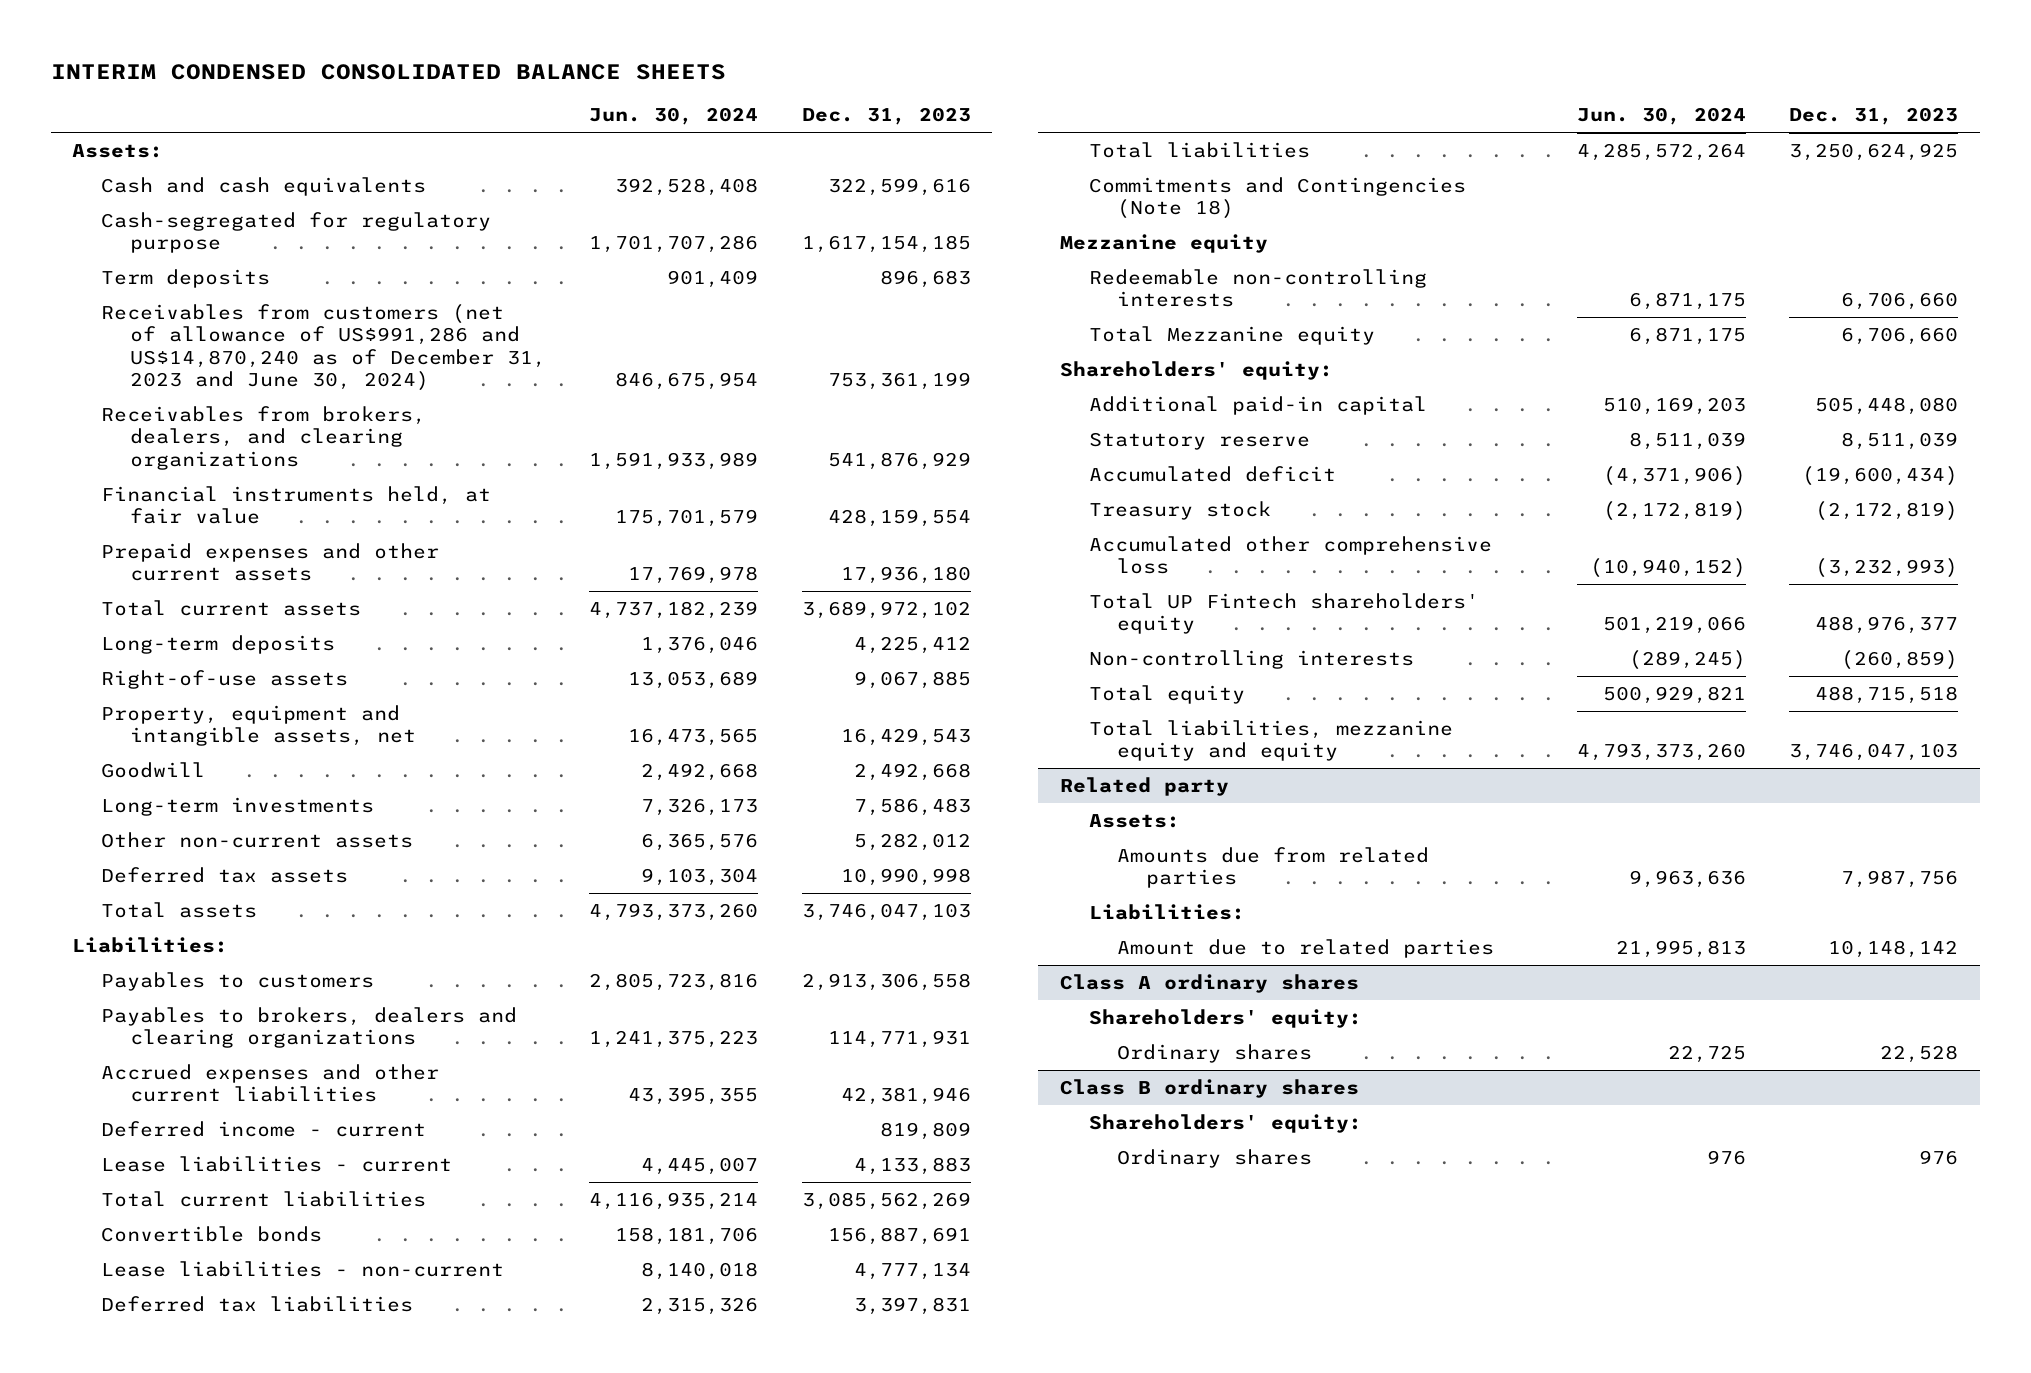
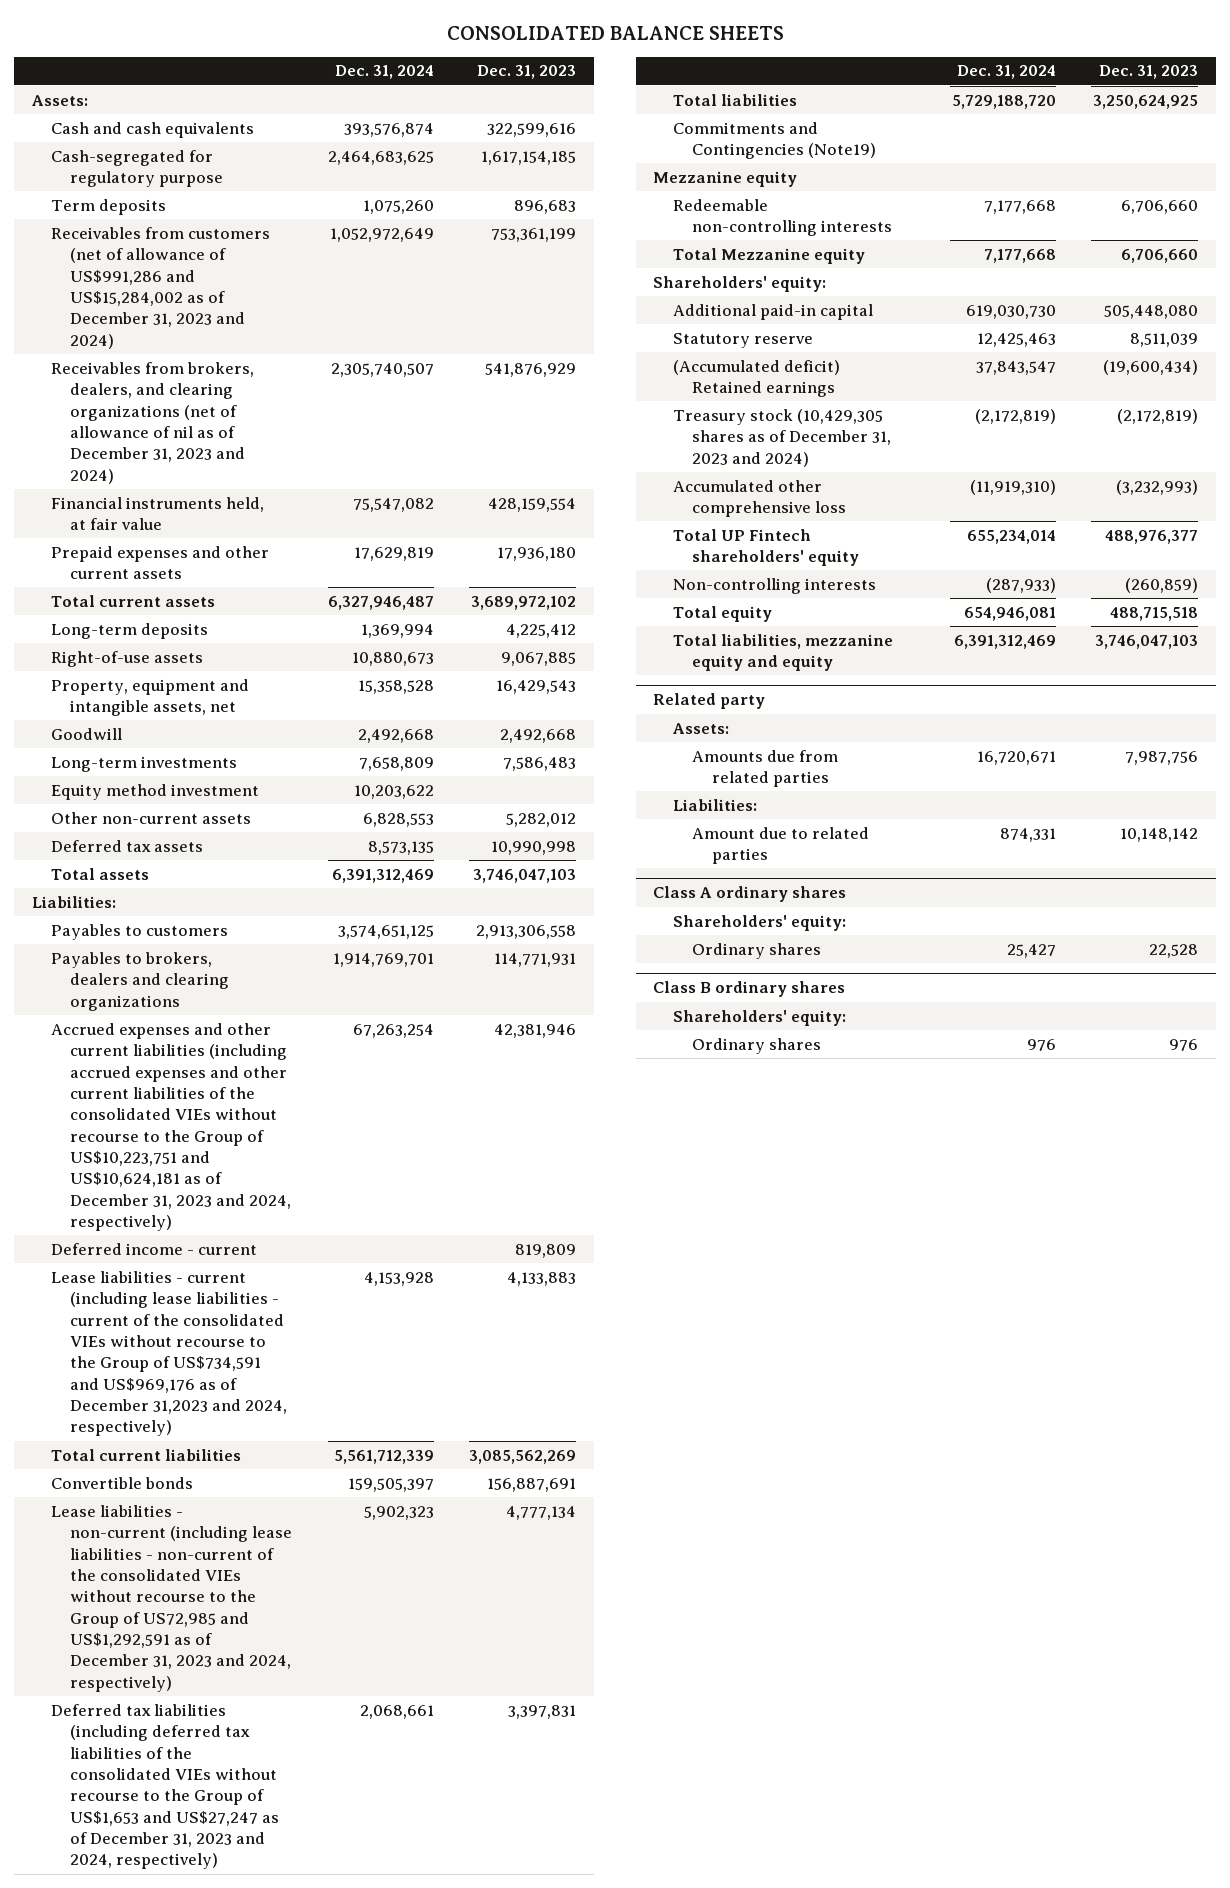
- INTERIM CONDENSED CONSOLIDATED BALANCE SHEETS
+ CONSOLIDATED BALANCE SHEETS
- | Jun. 30, 2024 | Dec. 31, 2023
+ | Dec. 31, 2024 | Dec. 31, 2023
- Receivables from customers (net of allowance of US$991,286 and US$14,870,240 as of December 31, 2023 and June 30, 2024) | 846,675,954 | 753,361,199
- Receivables from brokers, dealers, and clearing organizations | 1,591,933,989 | 541,876,929
+ Receivables from customers (net of allowance of US$991,286 and US$15,284,002 as of December 31, 2023 and 2024) | 1,052,972,649 | 753,361,199
+ Receivables from brokers, dealers, and clearing organizations (net of allowance of nil as of December 31, 2023 and 2024) | 2,305,740,507 | 541,876,929
+ Equity method investment | 10,203,622 |
- Accrued expenses and other current liabilities | 43,395,355 | 42,381,946
+ Accrued expenses and other current liabilities (including accrued expenses and other current liabilities of the consolidated VIEs without recourse to the Group of US$10,223,751 and US$10,624,181 as of December 31, 2023 and 2024, respectively) | 67,263,254 | 42,381,946
- Lease liabilities - current | 4,445,007 | 4,133,883
+ Lease liabilities - current (including lease liabilities - current of the consolidated VIEs without recourse to the Group of US$734,591 and US$969,176 as of December 31,2023 and 2024, respectively) | 4,153,928 | 4,133,883
- Lease liabilities - non-current | 8,140,018 | 4,777,134
- Deferred tax liabilities | 2,315,326 | 3,397,831
+ Lease liabilities - non-current (including lease liabilities - non-current of the consolidated VIEs without recourse to the Group of US72,985 and US$1,292,591 as of December 31, 2023 and 2024, respectively) | 5,902,323 | 4,777,134
+ Deferred tax liabilities (including deferred tax liabilities of the consolidated VIEs without recourse to the Group of US$1,653 and US$27,247 as of December 31, 2023 and 2024, respectively) | 2,068,661 | 3,397,831
- Commitments and Contingencies (Note 18)
+ Commitments and Contingencies (Note19)
- Accumulated deficit | (4,371,906) | (19,600,434)
- Treasury stock | (2,172,819) | (2,172,819)
+ (Accumulated deficit) Retained earnings | 37,843,547 | (19,600,434)
+ Treasury stock (10,429,305 shares as of December 31, 2023 and 2024) | (2,172,819) | (2,172,819)

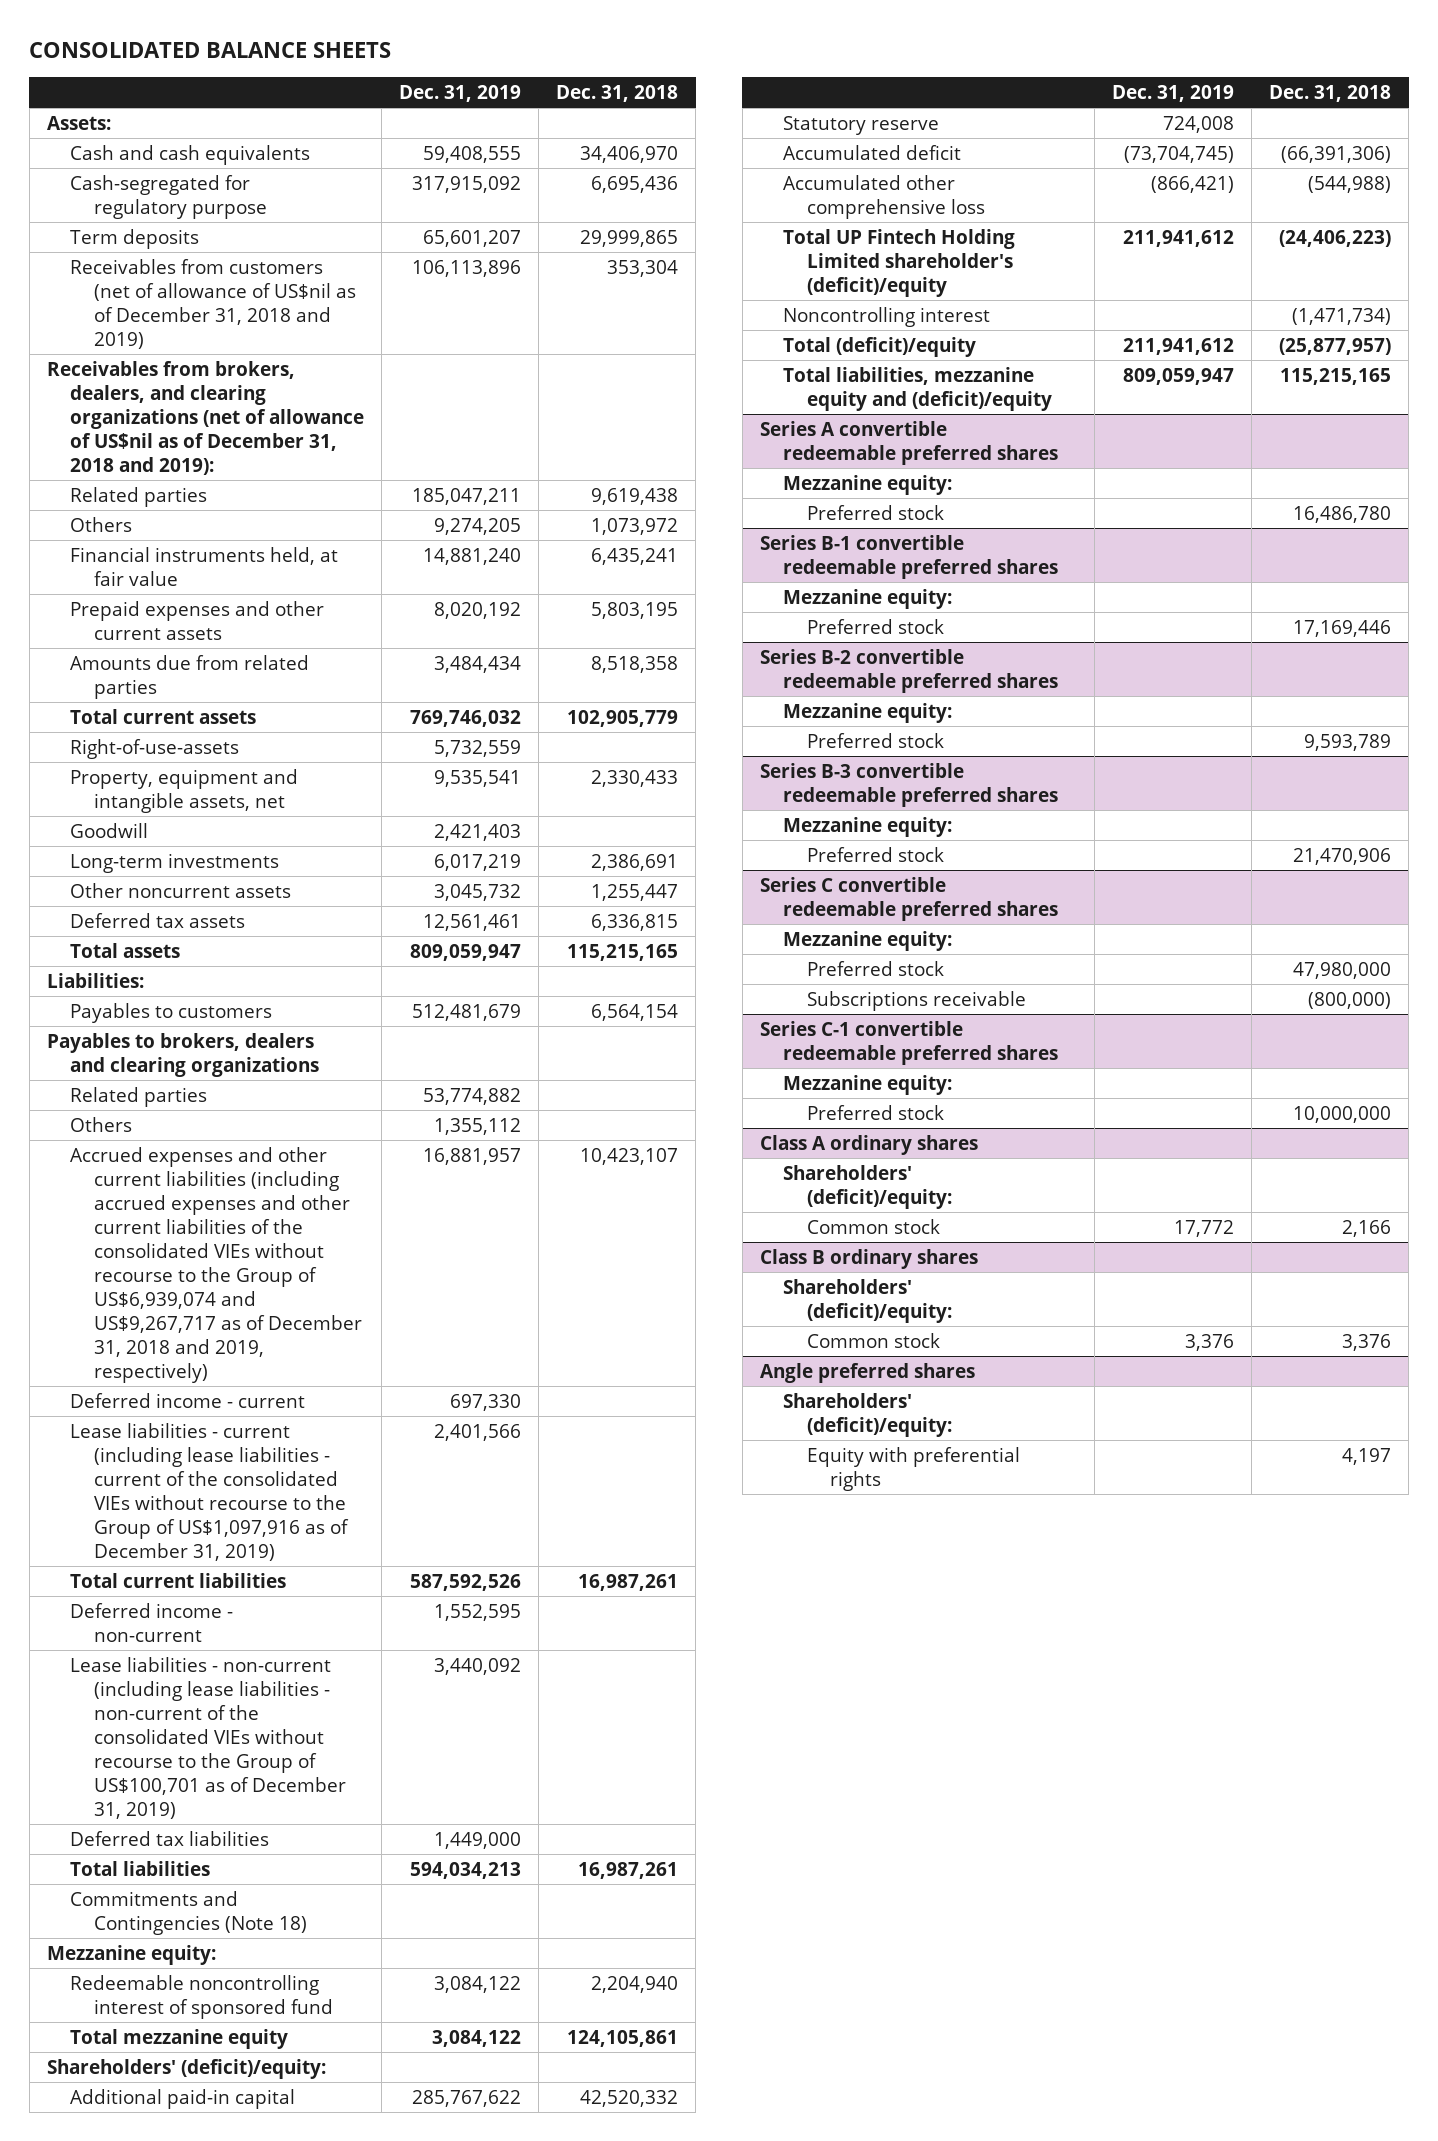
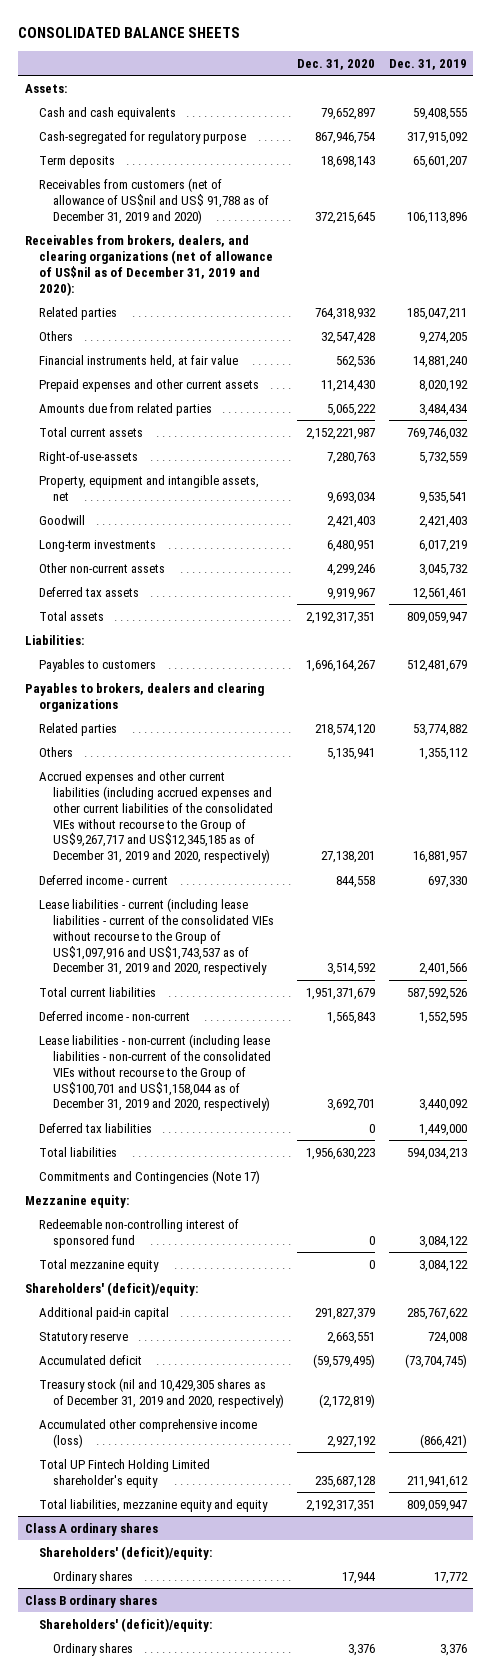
- | Dec. 31, 2019 | Dec. 31, 2018
+ | Dec. 31, 2020 | Dec. 31, 2019
- Receivables from customers (net of allowance of US$nil as of December 31, 2018 and 2019) | 106,113,896 | 353,304
- Receivables from brokers, dealers, and clearing organizations (net of allowance of US$nil as of December 31, 2018 and 2019):
+ Receivables from customers (net of allowance of US$nil and US$ 91,788 as of December 31, 2019 and 2020) | 372,215,645 | 106,113,896
+ Receivables from brokers, dealers, and clearing organizations (net of allowance of US$nil as of December 31, 2019 and 2020):
- Other noncurrent assets | 3,045,732 | 1,255,447
+ Other non-current assets | 4,299,246 | 3,045,732
- Accrued expenses and other current liabilities (including accrued expenses and other current liabilities of the consolidated VIEs without recourse to the Group of US$6,939,074 and US$9,267,717 as of December 31, 2018 and 2019, respectively) | 16,881,957 | 10,423,107
+ Accrued expenses and other current liabilities (including accrued expenses and other current liabilities of the consolidated VIEs without recourse to the Group of US$9,267,717 and US$12,345,185 as of December 31, 2019 and 2020, respectively) | 27,138,201 | 16,881,957
- Lease liabilities - current (including lease liabilities - current of the consolidated VIEs without recourse to the Group of US$1,097,916 as of December 31, 2019) | 2,401,566 |
+ Lease liabilities - current (including lease liabilities - current of the consolidated VIEs without recourse to the Group of US$1,097,916 and US$1,743,537 as of December 31, 2019 and 2020, respectively | 3,514,592 | 2,401,566
- Lease liabilities - non-current (including lease liabilities - non-current of the consolidated VIEs without recourse to the Group of US$100,701 as of December 31, 2019) | 3,440,092 |
+ Lease liabilities - non-current (including lease liabilities - non-current of the consolidated VIEs without recourse to the Group of US$100,701 and US$1,158,044 as of December 31, 2019 and 2020, respectively) | 3,692,701 | 3,440,092
- Commitments and Contingencies (Note 18)
+ Commitments and Contingencies (Note 17)
- Redeemable noncontrolling interest of sponsored fund | 3,084,122 | 2,204,940
+ Redeemable non-controlling interest of sponsored fund | 0 | 3,084,122
- Accumulated other comprehensive loss | (866,421) | (544,988)
- Total UP Fintech Holding Limited shareholder's (deficit)/equity | 211,941,612 | (24,406,223)
- Noncontrolling interest | | (1,471,734)
- Total (deficit)/equity | 211,941,612 | (25,877,957)
- Total liabilities, mezzanine equity and (deficit)/equity | 809,059,947 | 115,215,165
- Series A convertible redeemable preferred shares
- Mezzanine equity:
- Preferred stock | | 16,486,780
- Series B-1 convertible redeemable preferred shares
- Mezzanine equity:
- Preferred stock | | 17,169,446
- Series B-2 convertible redeemable preferred shares
- Mezzanine equity:
- Preferred stock | | 9,593,789
- Series B-3 convertible redeemable preferred shares
- Mezzanine equity:
- Preferred stock | | 21,470,906
- Series C convertible redeemable preferred shares
- Mezzanine equity:
- Preferred stock | | 47,980,000
- Subscriptions receivable | | (800,000)
- Series C-1 convertible redeemable preferred shares
- Mezzanine equity:
- Preferred stock | | 10,000,000
+ Treasury stock (nil and 10,429,305 shares as of December 31, 2019 and 2020, respectively) | (2,172,819) |
+ Accumulated other comprehensive income (loss) | 2,927,192 | (866,421)
+ Total UP Fintech Holding Limited shareholder's equity | 235,687,128 | 211,941,612
+ Total liabilities, mezzanine equity and equity | 2,192,317,351 | 809,059,947
@ Class A ordinary shares
- Common stock | 17,772 | 2,166
+ Ordinary shares | 17,944 | 17,772
@ Class B ordinary shares
- Common stock | 3,376 | 3,376
- Angle preferred shares
- Shareholders' (deficit)/equity:
- Equity with preferential rights | | 4,197
@ Class B ordinary shares
+ Ordinary shares | 3,376 | 3,376

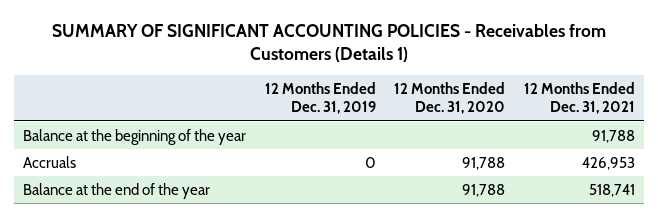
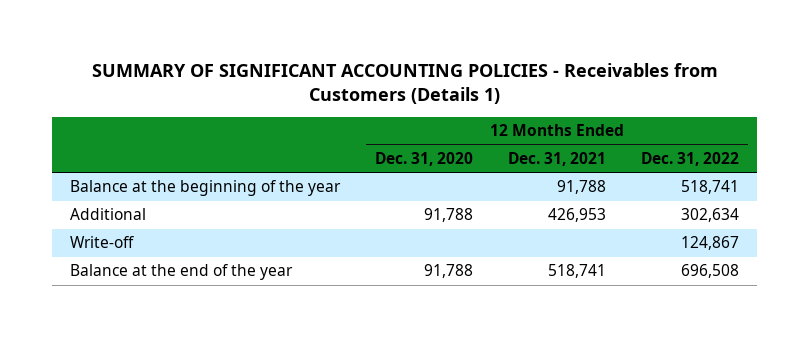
- | 12 Months Ended Dec. 31, 2019 | 12 Months Ended Dec. 31, 2020 | 12 Months Ended Dec. 31, 2021
+ | 12 Months Ended Dec. 31, 2020 | 12 Months Ended Dec. 31, 2021 | 12 Months Ended Dec. 31, 2022
- Accruals | 0 | 91,788 | 426,953
+ Additional | 91,788 | 426,953 | 302,634
+ Write-off | | | 124,867

